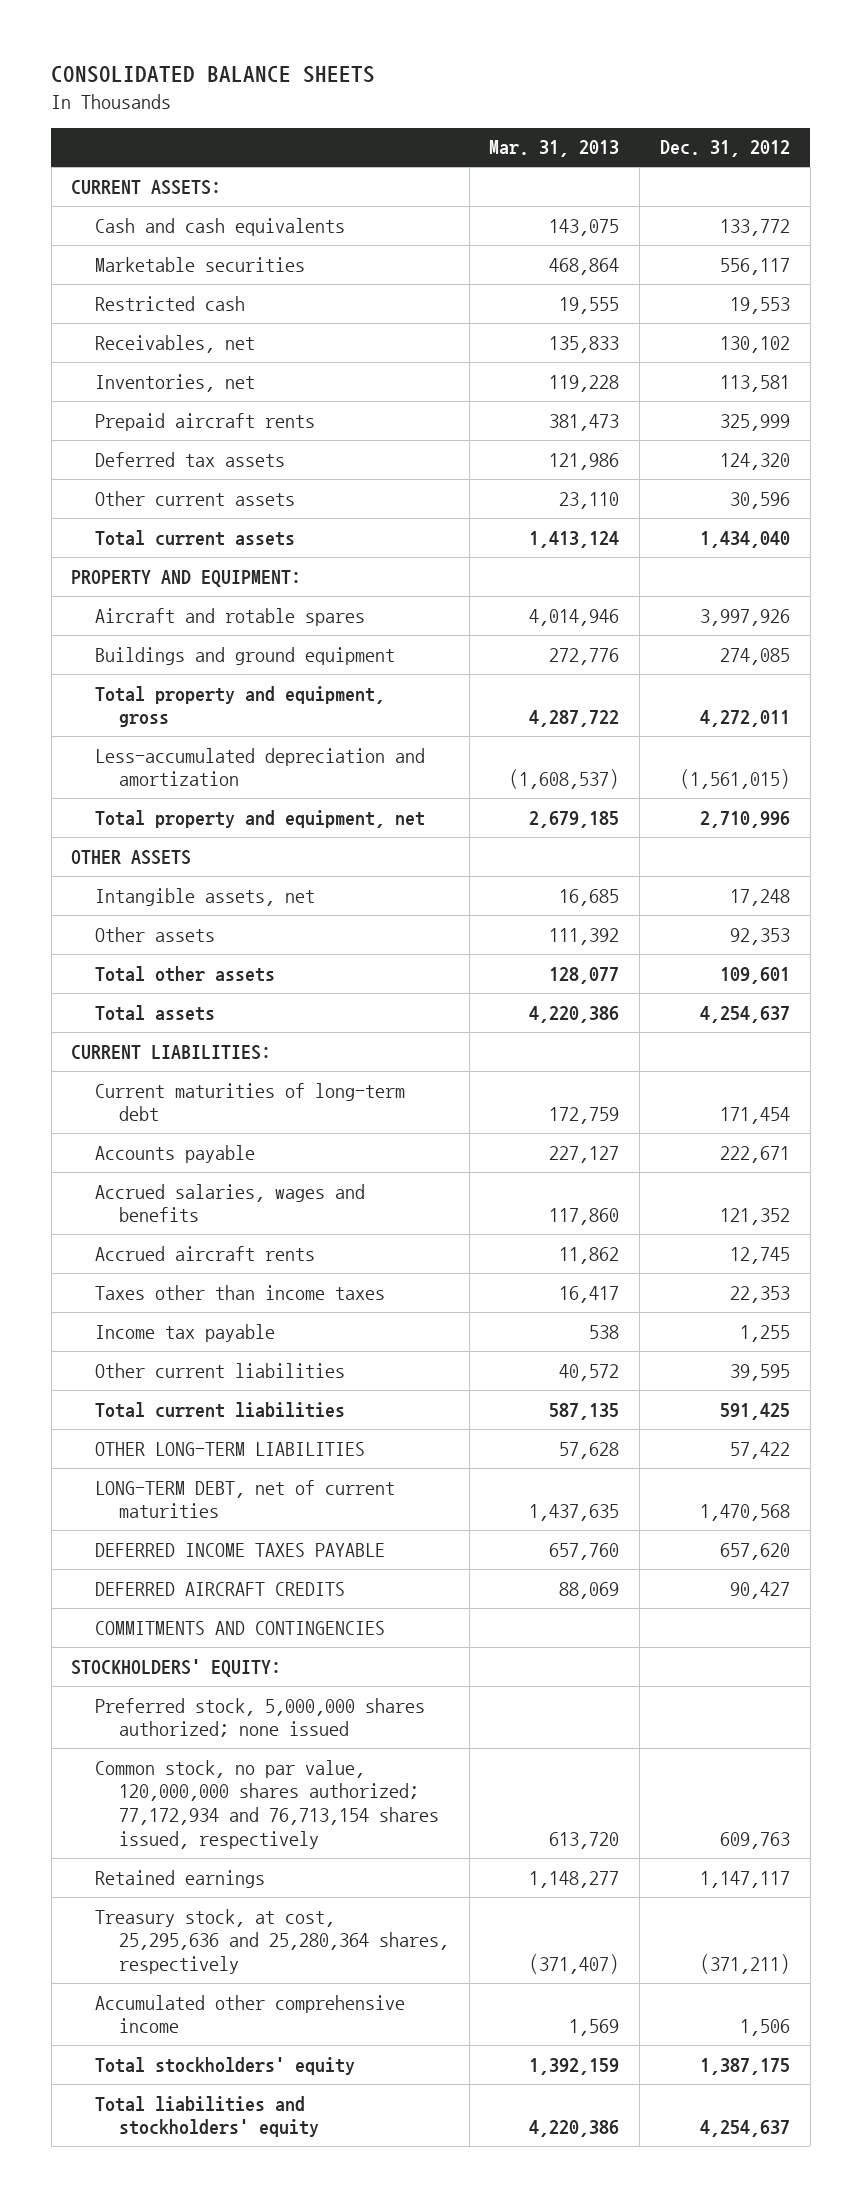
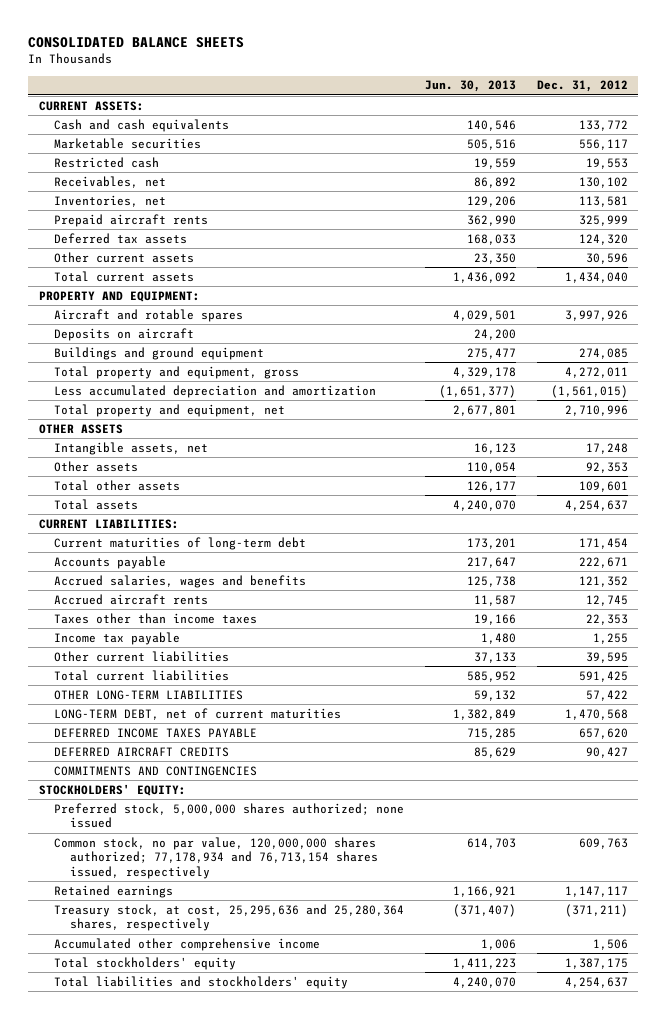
- | Mar. 31, 2013 | Dec. 31, 2012
+ | Jun. 30, 2013 | Dec. 31, 2012
+ Deposits on aircraft | 24,200 |
- Less-accumulated depreciation and amortization | (1,608,537) | (1,561,015)
+ Less accumulated depreciation and amortization | (1,651,377) | (1,561,015)
- Common stock, no par value, 120,000,000 shares authorized; 77,172,934 and 76,713,154 shares issued, respectively | 613,720 | 609,763
+ Common stock, no par value, 120,000,000 shares authorized; 77,178,934 and 76,713,154 shares issued, respectively | 614,703 | 609,763

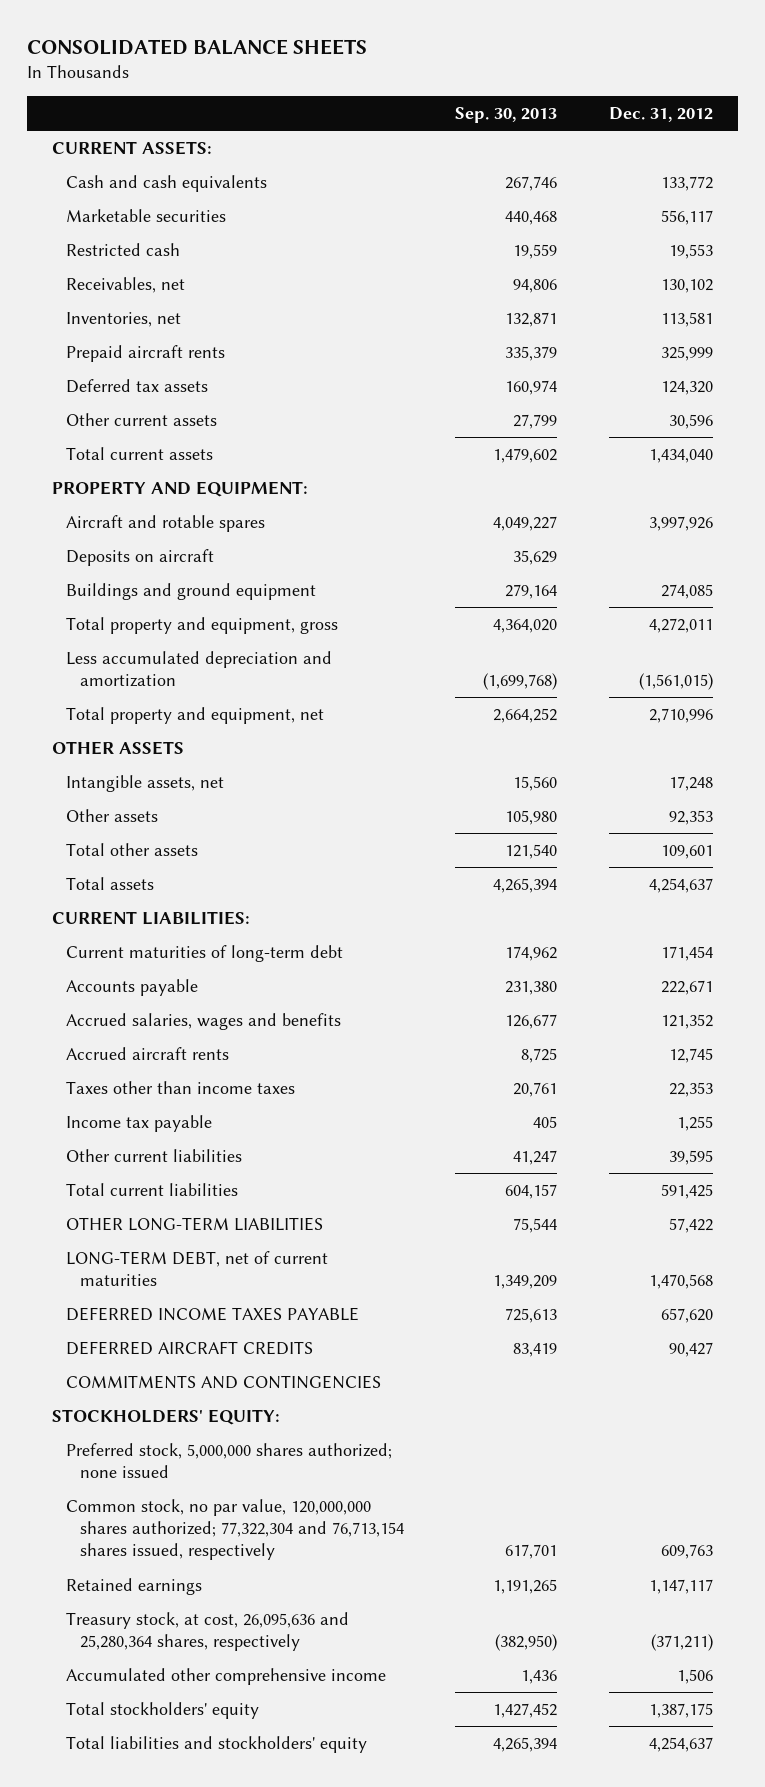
- | Jun. 30, 2013 | Dec. 31, 2012
+ | Sep. 30, 2013 | Dec. 31, 2012
- Common stock, no par value, 120,000,000 shares authorized; 77,178,934 and 76,713,154 shares issued, respectively | 614,703 | 609,763
+ Common stock, no par value, 120,000,000 shares authorized; 77,322,304 and 76,713,154 shares issued, respectively | 617,701 | 609,763
- Treasury stock, at cost, 25,295,636 and 25,280,364 shares, respectively | (371,407) | (371,211)
+ Treasury stock, at cost, 26,095,636 and 25,280,364 shares, respectively | (382,950) | (371,211)

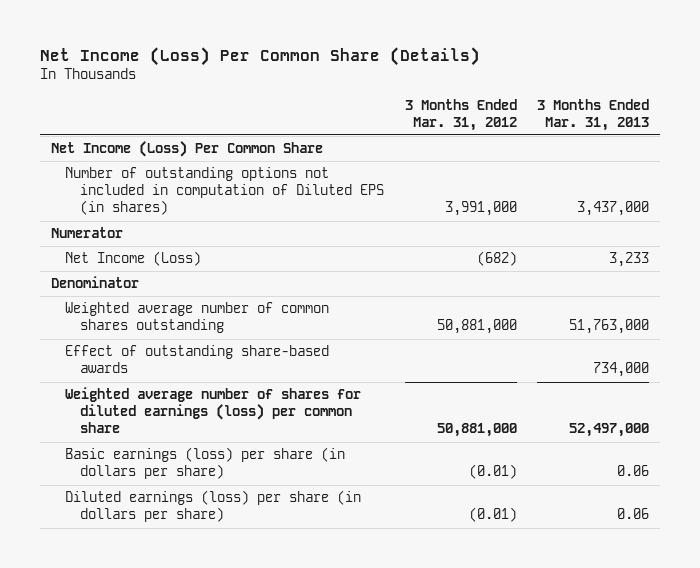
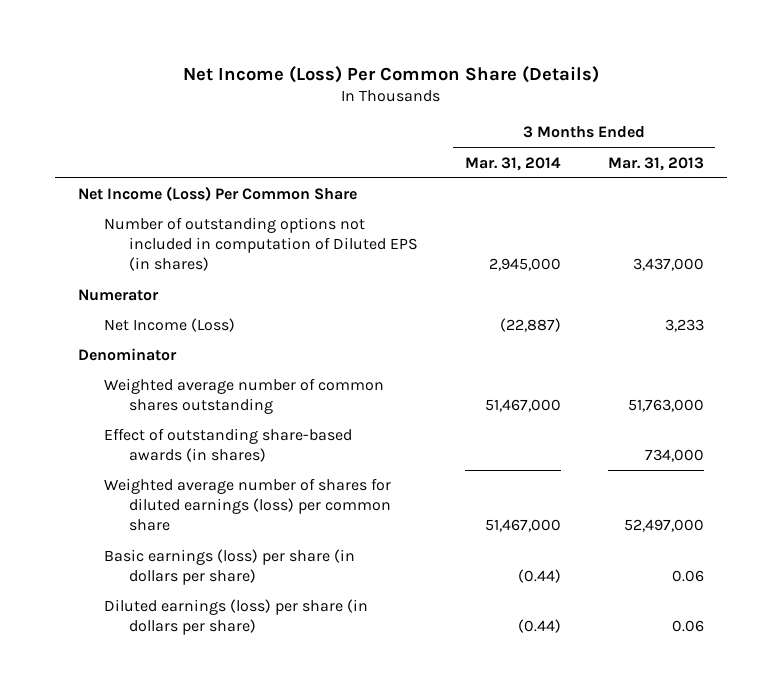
- | 3 Months Ended Mar. 31, 2012 | 3 Months Ended Mar. 31, 2013
+ | 3 Months Ended Mar. 31, 2014 | 3 Months Ended Mar. 31, 2013
- Effect of outstanding share-based awards | | 734,000
+ Effect of outstanding share-based awards (in shares) | | 734,000

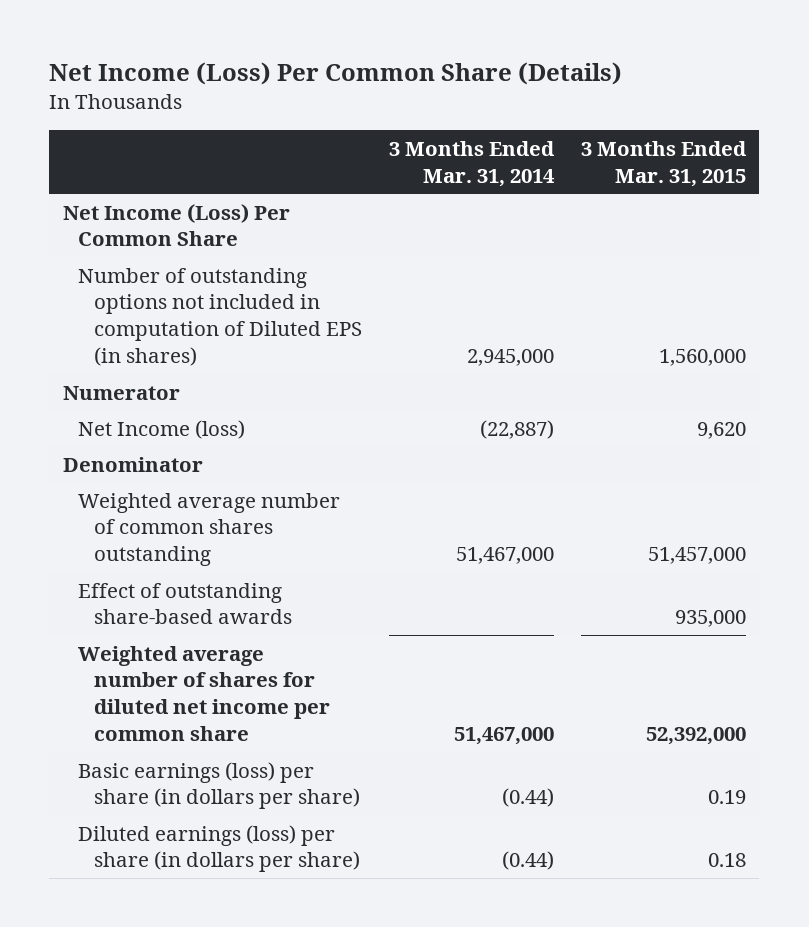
- | 3 Months Ended Mar. 31, 2014 | 3 Months Ended Mar. 31, 2013
+ | 3 Months Ended Mar. 31, 2014 | 3 Months Ended Mar. 31, 2015
- Net Income (Loss) | (22,887) | 3,233
+ Net Income (loss) | (22,887) | 9,620
- Effect of outstanding share-based awards (in shares) | | 734,000
- Weighted average number of shares for diluted earnings (loss) per common share | 51,467,000 | 52,497,000
+ Effect of outstanding share-based awards | | 935,000
+ Weighted average number of shares for diluted net income per common share | 51,467,000 | 52,392,000

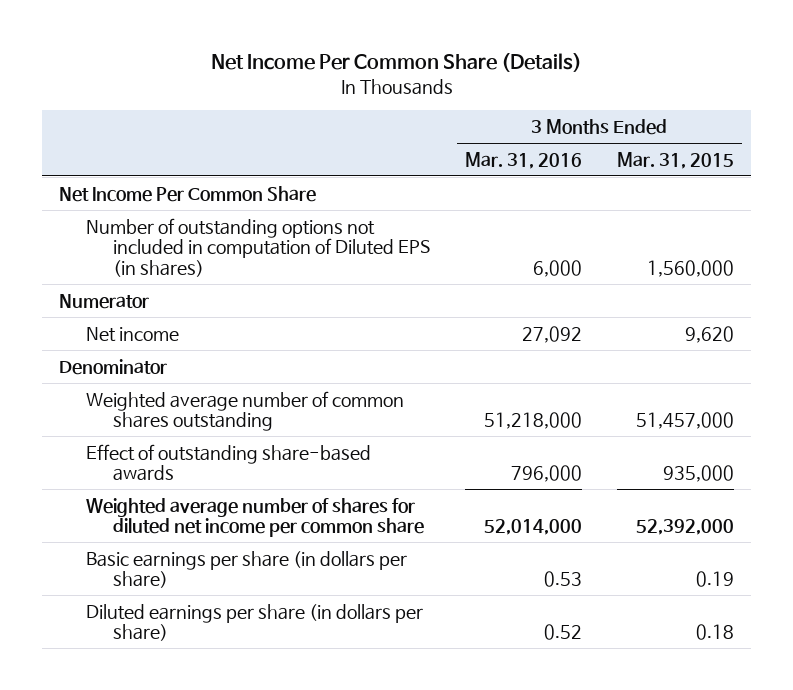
- Net Income (Loss) Per Common Share (Details)
+ Net Income Per Common Share (Details)
- | 3 Months Ended Mar. 31, 2014 | 3 Months Ended Mar. 31, 2015
+ | 3 Months Ended Mar. 31, 2016 | 3 Months Ended Mar. 31, 2015
- Net Income (Loss) Per Common Share
+ Net Income Per Common Share
- Net Income (loss) | (22,887) | 9,620
+ Net income | 27,092 | 9,620
- Basic earnings (loss) per share (in dollars per share) | (0.44) | 0.19
- Diluted earnings (loss) per share (in dollars per share) | (0.44) | 0.18
+ Basic earnings per share (in dollars per share) | 0.53 | 0.19
+ Diluted earnings per share (in dollars per share) | 0.52 | 0.18

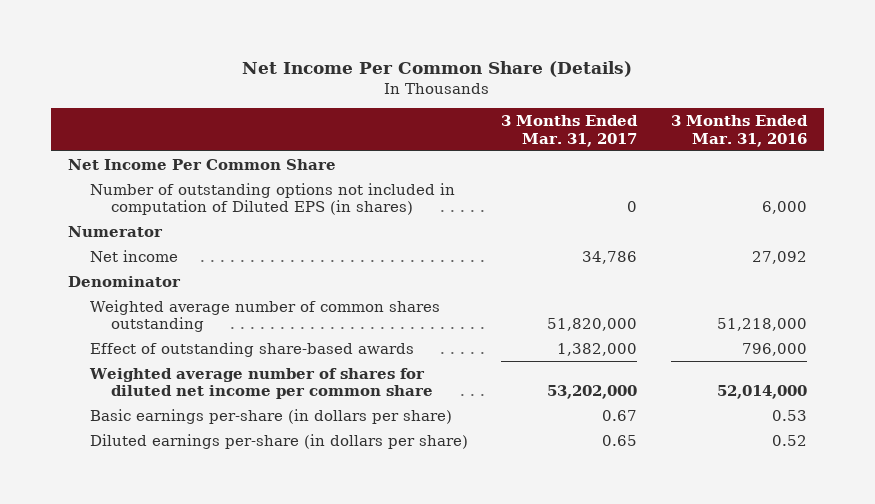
- | 3 Months Ended Mar. 31, 2016 | 3 Months Ended Mar. 31, 2015
+ | 3 Months Ended Mar. 31, 2017 | 3 Months Ended Mar. 31, 2016
- Basic earnings per share (in dollars per share) | 0.53 | 0.19
- Diluted earnings per share (in dollars per share) | 0.52 | 0.18
+ Basic earnings per-share (in dollars per share) | 0.67 | 0.53
+ Diluted earnings per-share (in dollars per share) | 0.65 | 0.52

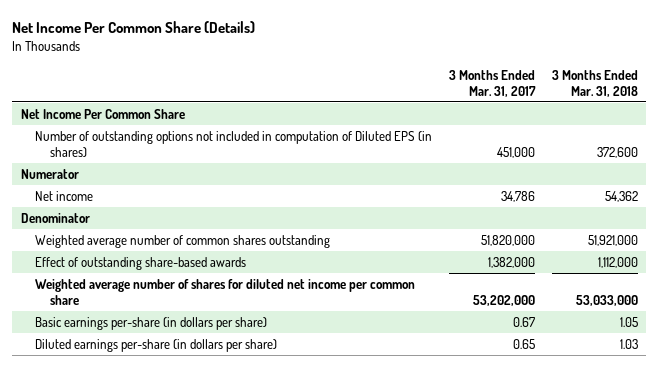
- | 3 Months Ended Mar. 31, 2017 | 3 Months Ended Mar. 31, 2016
+ | 3 Months Ended Mar. 31, 2017 | 3 Months Ended Mar. 31, 2018
- Number of outstanding options not included in computation of Diluted EPS (in shares) | 0 | 6,000
+ Number of outstanding options not included in computation of Diluted EPS (in shares) | 451,000 | 372,600

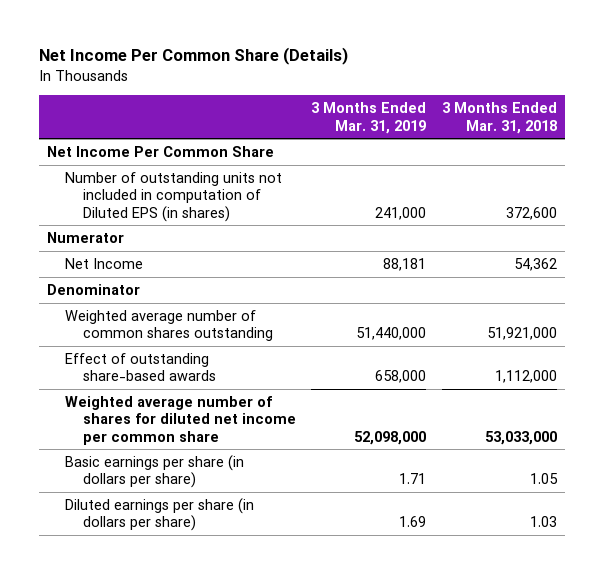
- | 3 Months Ended Mar. 31, 2017 | 3 Months Ended Mar. 31, 2018
+ | 3 Months Ended Mar. 31, 2019 | 3 Months Ended Mar. 31, 2018
- Number of outstanding options not included in computation of Diluted EPS (in shares) | 451,000 | 372,600
+ Number of outstanding units not included in computation of Diluted EPS (in shares) | 241,000 | 372,600
- Net income | 34,786 | 54,362
+ Net Income | 88,181 | 54,362
- Basic earnings per-share (in dollars per share) | 0.67 | 1.05
- Diluted earnings per-share (in dollars per share) | 0.65 | 1.03
+ Basic earnings per share (in dollars per share) | 1.71 | 1.05
+ Diluted earnings per share (in dollars per share) | 1.69 | 1.03

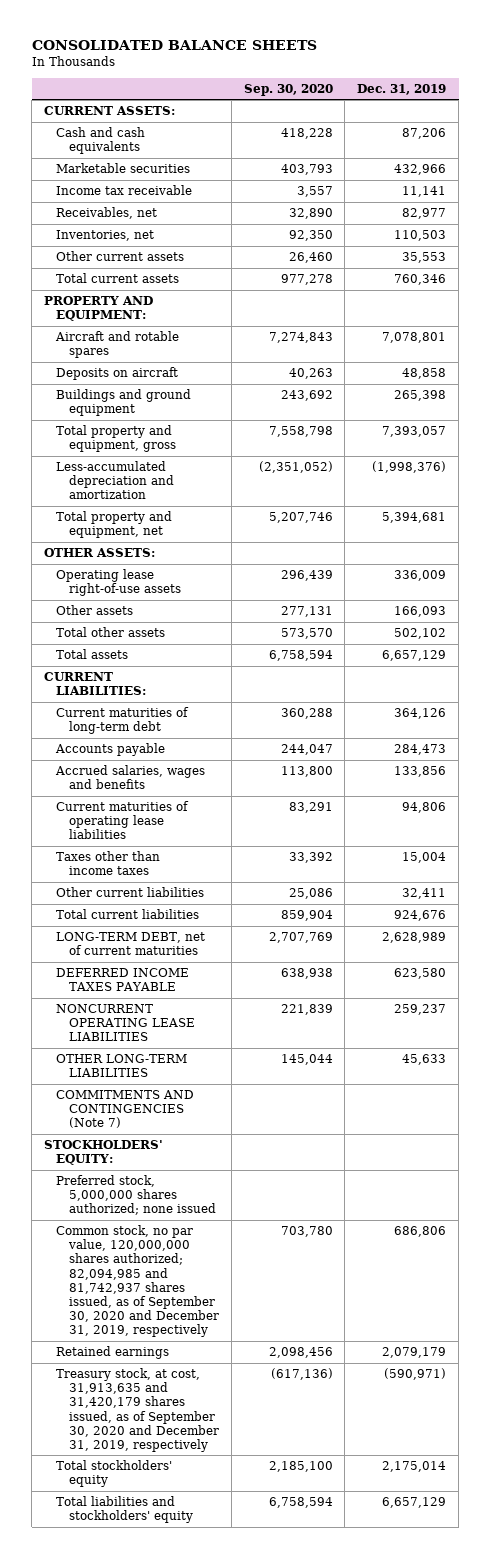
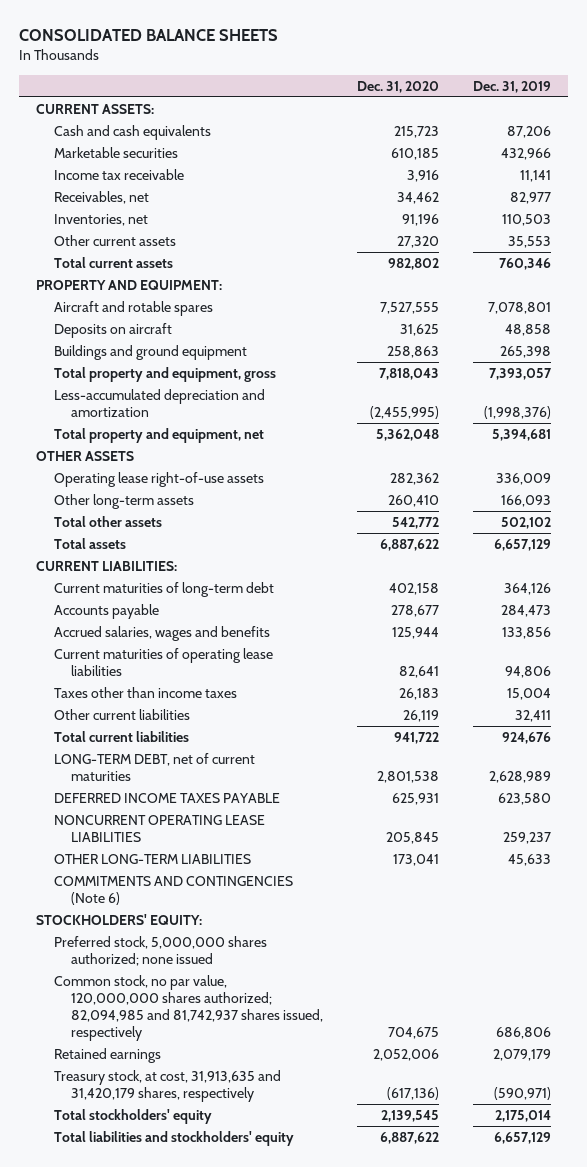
- | Sep. 30, 2020 | Dec. 31, 2019
+ | Dec. 31, 2020 | Dec. 31, 2019
- OTHER ASSETS:
+ OTHER ASSETS
- Other assets | 277,131 | 166,093
+ Other long-term assets | 260,410 | 166,093
- COMMITMENTS AND CONTINGENCIES (Note 7)
+ COMMITMENTS AND CONTINGENCIES (Note 6)
- Common stock, no par value, 120,000,000 shares authorized; 82,094,985 and 81,742,937 shares issued, as of September 30, 2020 and December 31, 2019, respectively | 703,780 | 686,806
+ Common stock, no par value, 120,000,000 shares authorized; 82,094,985 and 81,742,937 shares issued, respectively | 704,675 | 686,806
- Treasury stock, at cost, 31,913,635 and 31,420,179 shares issued, as of September 30, 2020 and December 31, 2019, respectively | (617,136) | (590,971)
+ Treasury stock, at cost, 31,913,635 and 31,420,179 shares, respectively | (617,136) | (590,971)

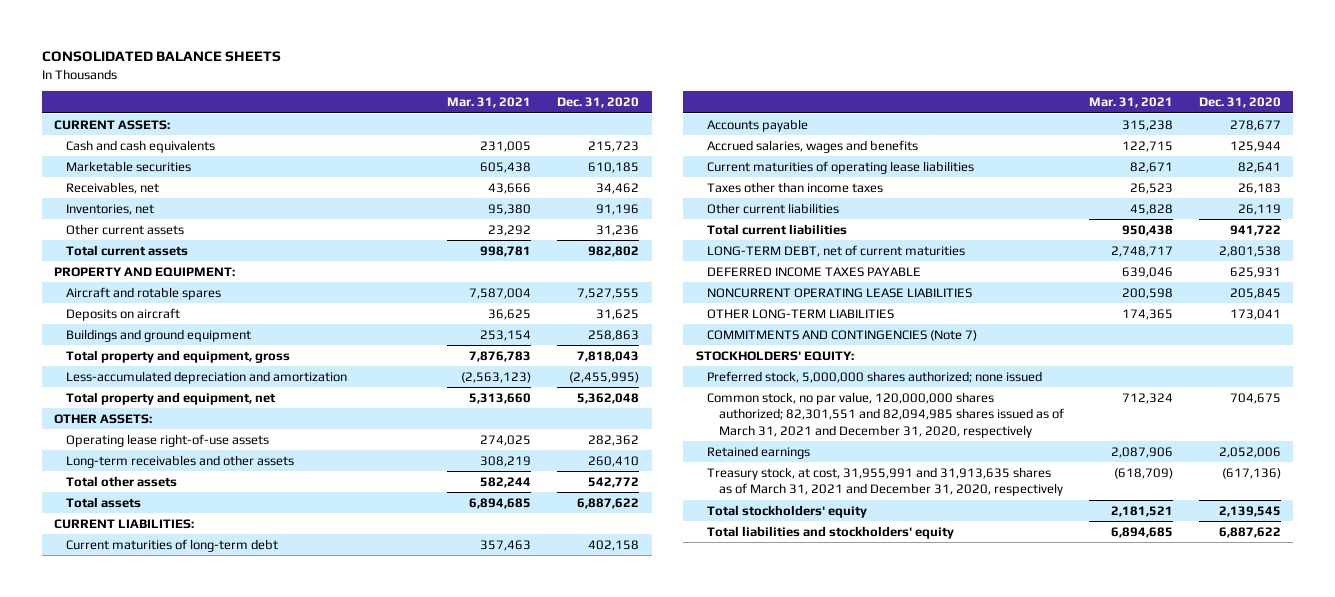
- | Dec. 31, 2020 | Dec. 31, 2019
+ | Mar. 31, 2021 | Dec. 31, 2020
- Income tax receivable | 3,916 | 11,141
- Other current assets | 27,320 | 35,553
+ Other current assets | 23,292 | 31,236
- OTHER ASSETS
+ OTHER ASSETS:
- Other long-term assets | 260,410 | 166,093
+ Long-term receivables and other assets | 308,219 | 260,410
- COMMITMENTS AND CONTINGENCIES (Note 6)
+ COMMITMENTS AND CONTINGENCIES (Note 7)
- Common stock, no par value, 120,000,000 shares authorized; 82,094,985 and 81,742,937 shares issued, respectively | 704,675 | 686,806
+ Common stock, no par value, 120,000,000 shares authorized; 82,301,551 and 82,094,985 shares issued as of March 31, 2021 and December 31, 2020, respectively | 712,324 | 704,675
- Treasury stock, at cost, 31,913,635 and 31,420,179 shares, respectively | (617,136) | (590,971)
+ Treasury stock, at cost, 31,955,991 and 31,913,635 shares as of March 31, 2021 and December 31, 2020, respectively | (618,709) | (617,136)

